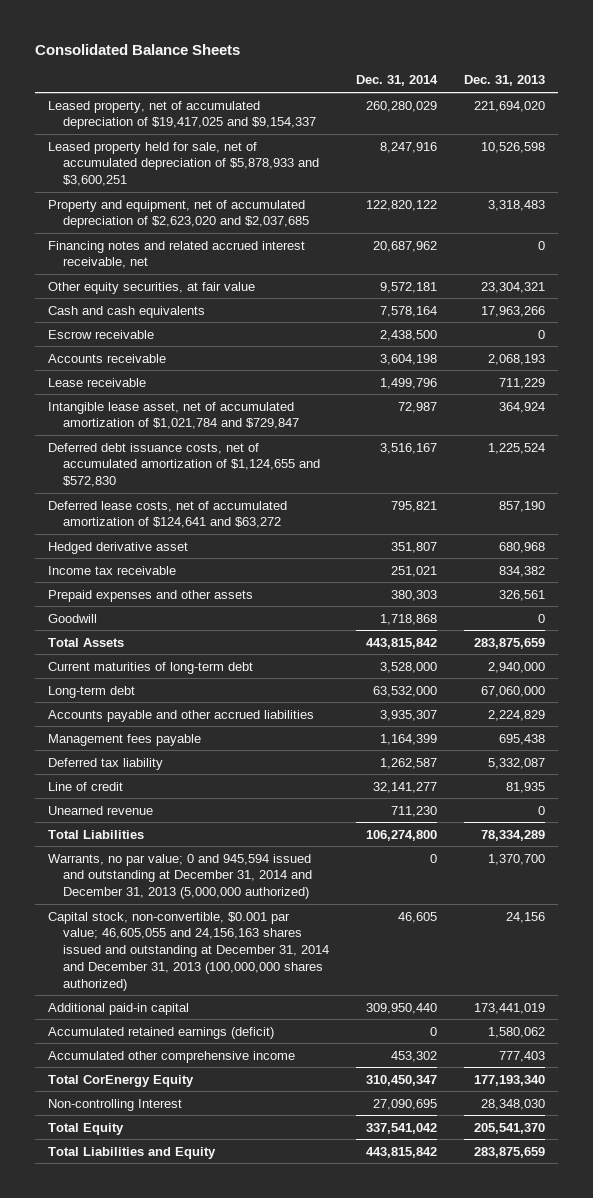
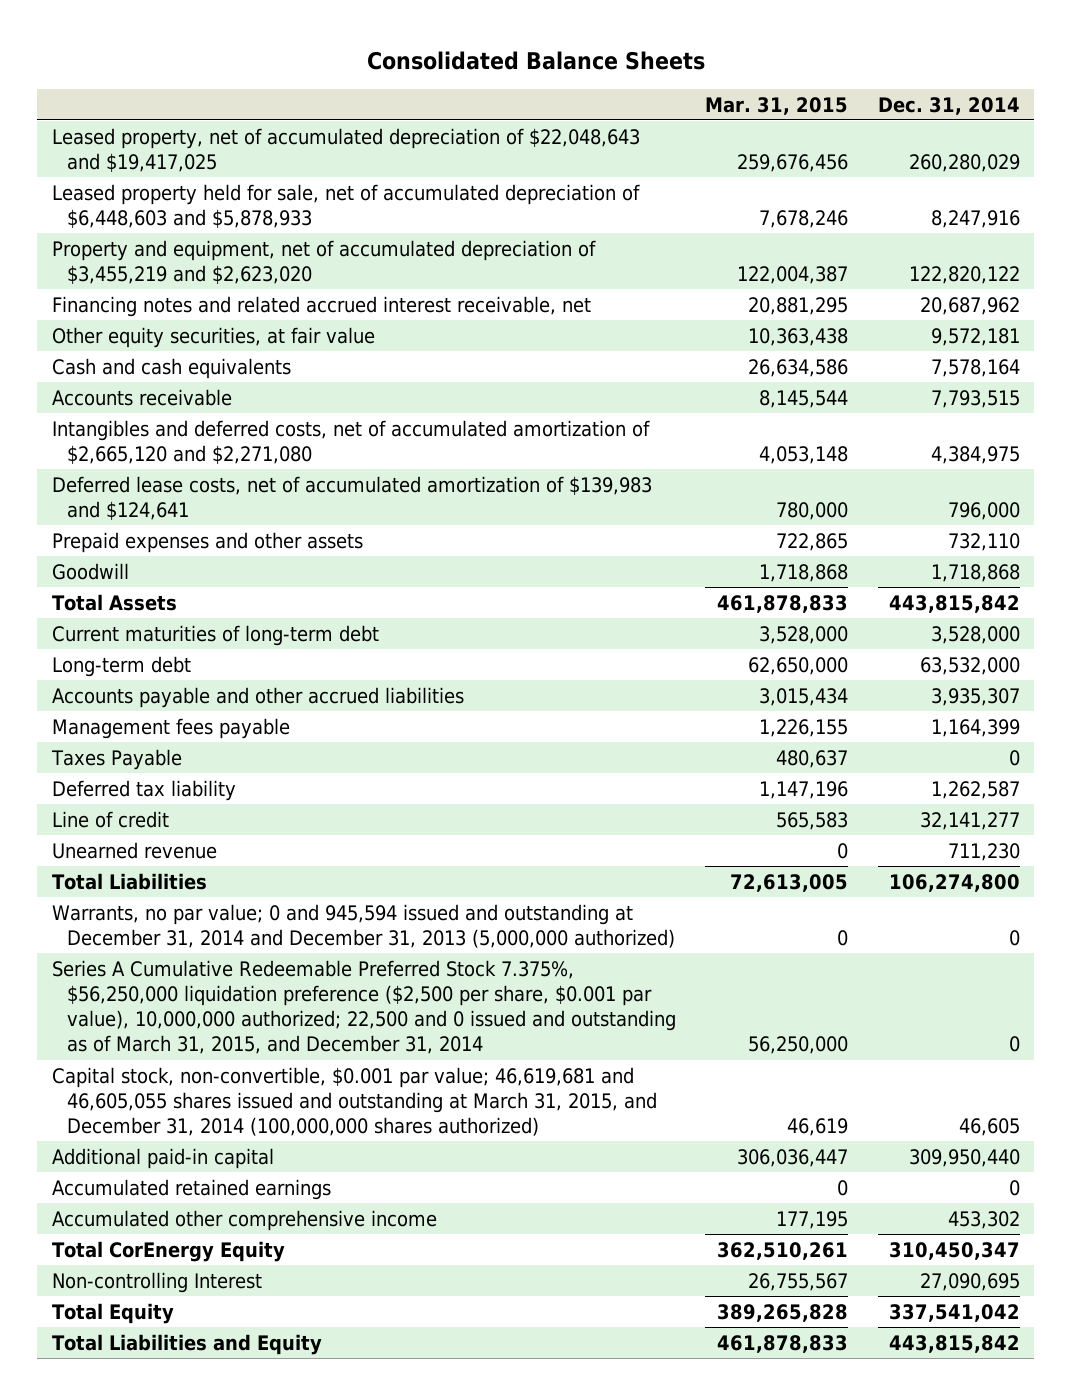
- | Dec. 31, 2014 | Dec. 31, 2013
+ | Mar. 31, 2015 | Dec. 31, 2014
- Leased property, net of accumulated depreciation of $19,417,025 and $9,154,337 | 260,280,029 | 221,694,020
- Leased property held for sale, net of accumulated depreciation of $5,878,933 and $3,600,251 | 8,247,916 | 10,526,598
- Property and equipment, net of accumulated depreciation of $2,623,020 and $2,037,685 | 122,820,122 | 3,318,483
+ Leased property, net of accumulated depreciation of $22,048,643 and $19,417,025 | 259,676,456 | 260,280,029
+ Leased property held for sale, net of accumulated depreciation of $6,448,603 and $5,878,933 | 7,678,246 | 8,247,916
+ Property and equipment, net of accumulated depreciation of $3,455,219 and $2,623,020 | 122,004,387 | 122,820,122
- Escrow receivable | 2,438,500 | 0
- Accounts receivable | 3,604,198 | 2,068,193
- Lease receivable | 1,499,796 | 711,229
- Intangible lease asset, net of accumulated amortization of $1,021,784 and $729,847 | 72,987 | 364,924
- Deferred debt issuance costs, net of accumulated amortization of $1,124,655 and $572,830 | 3,516,167 | 1,225,524
- Deferred lease costs, net of accumulated amortization of $124,641 and $63,272 | 795,821 | 857,190
- Hedged derivative asset | 351,807 | 680,968
- Income tax receivable | 251,021 | 834,382
- Prepaid expenses and other assets | 380,303 | 326,561
+ Accounts receivable | 8,145,544 | 7,793,515
+ Intangibles and deferred costs, net of accumulated amortization of $2,665,120 and $2,271,080 | 4,053,148 | 4,384,975
+ Deferred lease costs, net of accumulated amortization of $139,983 and $124,641 | 780,000 | 796,000
+ Prepaid expenses and other assets | 722,865 | 732,110
+ Taxes Payable | 480,637 | 0
- Capital stock, non-convertible, $0.001 par value; 46,605,055 and 24,156,163 shares issued and outstanding at December 31, 2014 and December 31, 2013 (100,000,000 shares authorized) | 46,605 | 24,156
+ Series A Cumulative Redeemable Preferred Stock 7.375%, $56,250,000 liquidation preference ($2,500 per share, $0.001 par value), 10,000,000 authorized; 22,500 and 0 issued and outstanding as of March 31, 2015, and December 31, 2014 | 56,250,000 | 0
+ Capital stock, non-convertible, $0.001 par value; 46,619,681 and 46,605,055 shares issued and outstanding at March 31, 2015, and December 31, 2014 (100,000,000 shares authorized) | 46,619 | 46,605
- Accumulated retained earnings (deficit) | 0 | 1,580,062
+ Accumulated retained earnings | 0 | 0

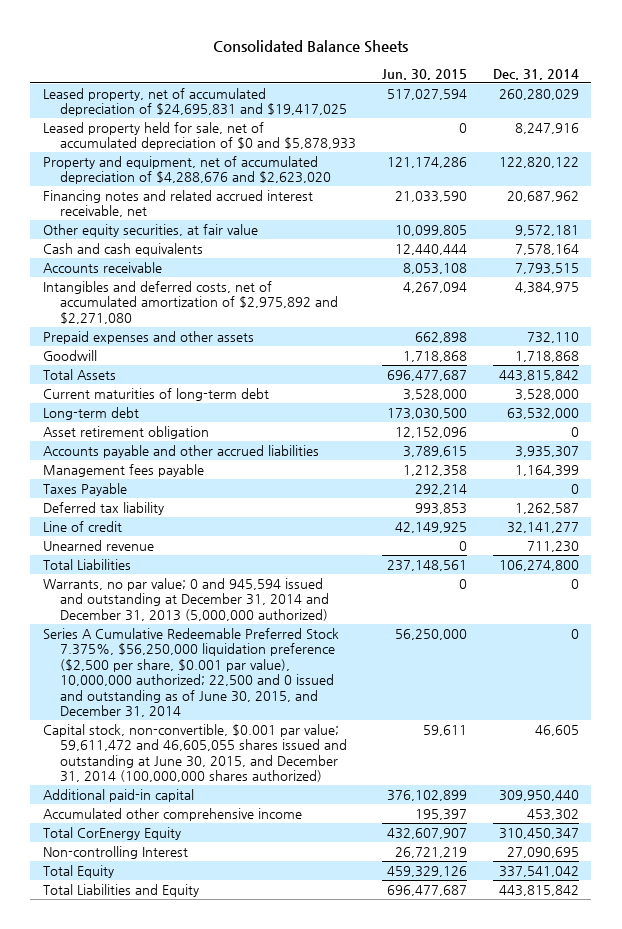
- | Mar. 31, 2015 | Dec. 31, 2014
+ | Jun. 30, 2015 | Dec. 31, 2014
- Leased property, net of accumulated depreciation of $22,048,643 and $19,417,025 | 259,676,456 | 260,280,029
- Leased property held for sale, net of accumulated depreciation of $6,448,603 and $5,878,933 | 7,678,246 | 8,247,916
- Property and equipment, net of accumulated depreciation of $3,455,219 and $2,623,020 | 122,004,387 | 122,820,122
+ Leased property, net of accumulated depreciation of $24,695,831 and $19,417,025 | 517,027,594 | 260,280,029
+ Leased property held for sale, net of accumulated depreciation of $0 and $5,878,933 | 0 | 8,247,916
+ Property and equipment, net of accumulated depreciation of $4,288,676 and $2,623,020 | 121,174,286 | 122,820,122
- Intangibles and deferred costs, net of accumulated amortization of $2,665,120 and $2,271,080 | 4,053,148 | 4,384,975
- Deferred lease costs, net of accumulated amortization of $139,983 and $124,641 | 780,000 | 796,000
+ Intangibles and deferred costs, net of accumulated amortization of $2,975,892 and $2,271,080 | 4,267,094 | 4,384,975
+ Asset retirement obligation | 12,152,096 | 0
- Series A Cumulative Redeemable Preferred Stock 7.375%, $56,250,000 liquidation preference ($2,500 per share, $0.001 par value), 10,000,000 authorized; 22,500 and 0 issued and outstanding as of March 31, 2015, and December 31, 2014 | 56,250,000 | 0
- Capital stock, non-convertible, $0.001 par value; 46,619,681 and 46,605,055 shares issued and outstanding at March 31, 2015, and December 31, 2014 (100,000,000 shares authorized) | 46,619 | 46,605
+ Series A Cumulative Redeemable Preferred Stock 7.375%, $56,250,000 liquidation preference ($2,500 per share, $0.001 par value), 10,000,000 authorized; 22,500 and 0 issued and outstanding as of June 30, 2015, and December 31, 2014 | 56,250,000 | 0
+ Capital stock, non-convertible, $0.001 par value; 59,611,472 and 46,605,055 shares issued and outstanding at June 30, 2015, and December 31, 2014 (100,000,000 shares authorized) | 59,611 | 46,605
- Accumulated retained earnings | 0 | 0

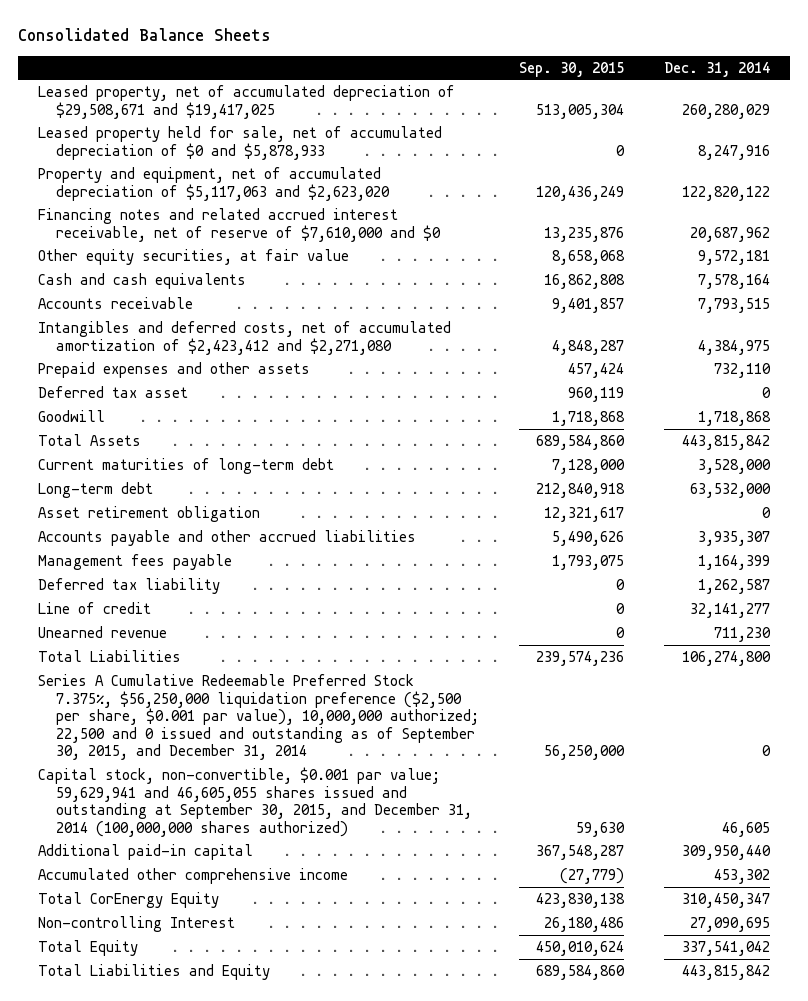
- | Jun. 30, 2015 | Dec. 31, 2014
+ | Sep. 30, 2015 | Dec. 31, 2014
- Leased property, net of accumulated depreciation of $24,695,831 and $19,417,025 | 517,027,594 | 260,280,029
+ Leased property, net of accumulated depreciation of $29,508,671 and $19,417,025 | 513,005,304 | 260,280,029
- Property and equipment, net of accumulated depreciation of $4,288,676 and $2,623,020 | 121,174,286 | 122,820,122
- Financing notes and related accrued interest receivable, net | 21,033,590 | 20,687,962
+ Property and equipment, net of accumulated depreciation of $5,117,063 and $2,623,020 | 120,436,249 | 122,820,122
+ Financing notes and related accrued interest receivable, net of reserve of $7,610,000 and $0 | 13,235,876 | 20,687,962
- Intangibles and deferred costs, net of accumulated amortization of $2,975,892 and $2,271,080 | 4,267,094 | 4,384,975
+ Intangibles and deferred costs, net of accumulated amortization of $2,423,412 and $2,271,080 | 4,848,287 | 4,384,975
+ Deferred tax asset | 960,119 | 0
- Taxes Payable | 292,214 | 0
- Warrants, no par value; 0 and 945,594 issued and outstanding at December 31, 2014 and December 31, 2013 (5,000,000 authorized) | 0 | 0
- Series A Cumulative Redeemable Preferred Stock 7.375%, $56,250,000 liquidation preference ($2,500 per share, $0.001 par value), 10,000,000 authorized; 22,500 and 0 issued and outstanding as of June 30, 2015, and December 31, 2014 | 56,250,000 | 0
- Capital stock, non-convertible, $0.001 par value; 59,611,472 and 46,605,055 shares issued and outstanding at June 30, 2015, and December 31, 2014 (100,000,000 shares authorized) | 59,611 | 46,605
+ Series A Cumulative Redeemable Preferred Stock 7.375%, $56,250,000 liquidation preference ($2,500 per share, $0.001 par value), 10,000,000 authorized; 22,500 and 0 issued and outstanding as of September 30, 2015, and December 31, 2014 | 56,250,000 | 0
+ Capital stock, non-convertible, $0.001 par value; 59,629,941 and 46,605,055 shares issued and outstanding at September 30, 2015, and December 31, 2014 (100,000,000 shares authorized) | 59,630 | 46,605

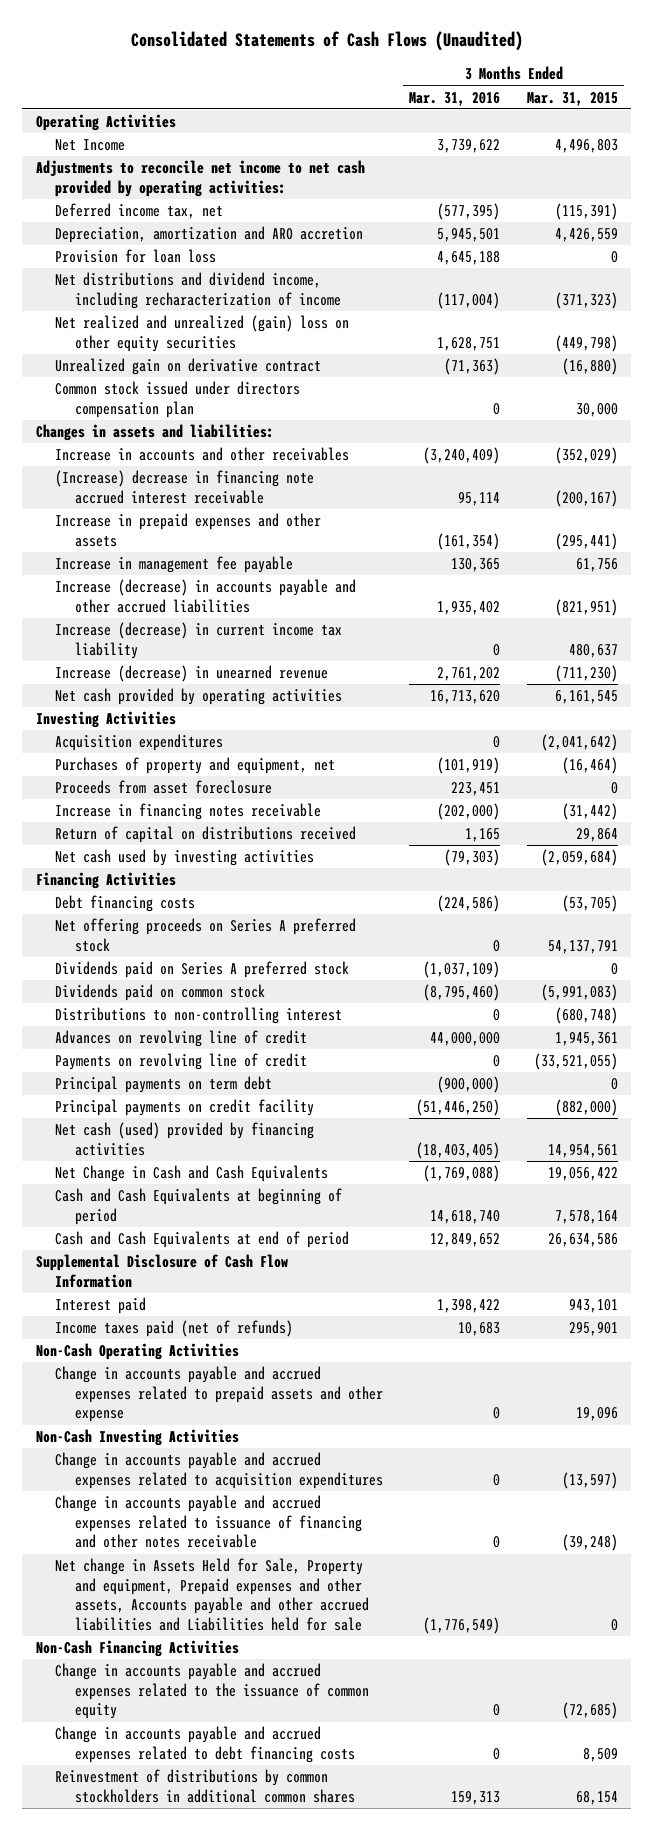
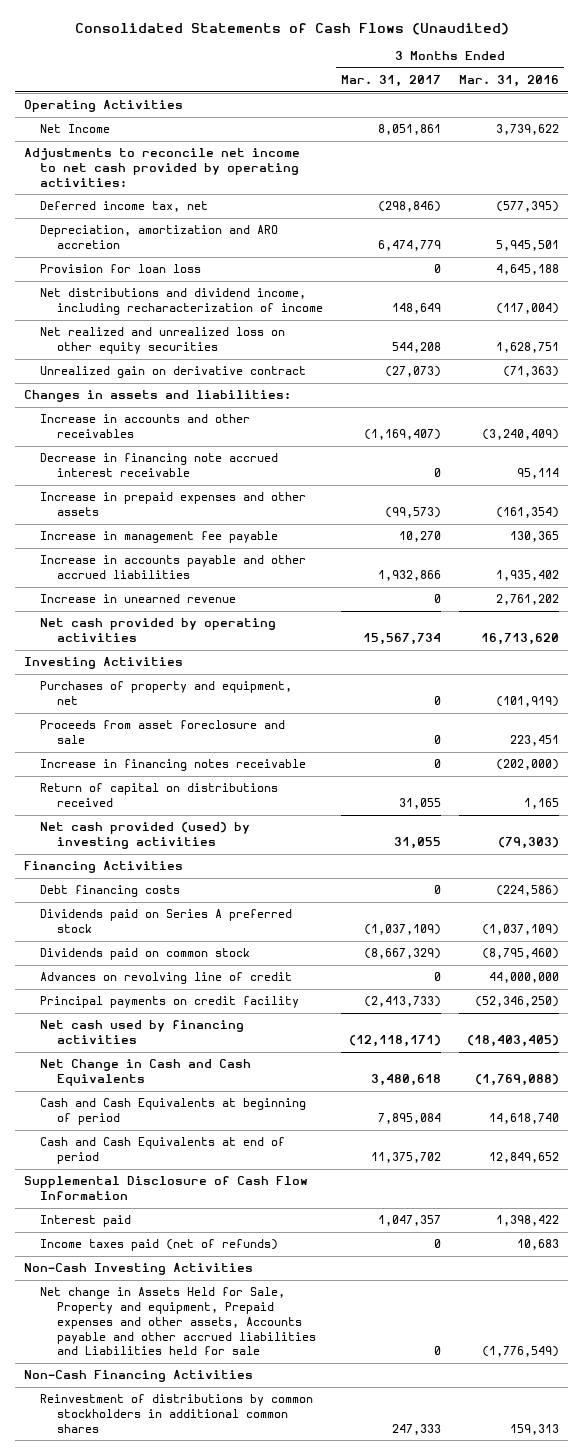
- | 3 Months Ended Mar. 31, 2016 | 3 Months Ended Mar. 31, 2015
+ | 3 Months Ended Mar. 31, 2017 | 3 Months Ended Mar. 31, 2016
- Net realized and unrealized (gain) loss on other equity securities | 1,628,751 | (449,798)
+ Net realized and unrealized loss on other equity securities | 544,208 | 1,628,751
- Common stock issued under directors compensation plan | 0 | 30,000
- (Increase) decrease in financing note accrued interest receivable | 95,114 | (200,167)
+ Decrease in financing note accrued interest receivable | 0 | 95,114
- Increase (decrease) in accounts payable and other accrued liabilities | 1,935,402 | (821,951)
- Increase (decrease) in current income tax liability | 0 | 480,637
- Increase (decrease) in unearned revenue | 2,761,202 | (711,230)
+ Increase in accounts payable and other accrued liabilities | 1,932,866 | 1,935,402
+ Increase in unearned revenue | 0 | 2,761,202
- Acquisition expenditures | 0 | (2,041,642)
- Proceeds from asset foreclosure | 223,451 | 0
+ Proceeds from asset foreclosure and sale | 0 | 223,451
- Net cash used by investing activities | (79,303) | (2,059,684)
+ Net cash provided (used) by investing activities | 31,055 | (79,303)
- Net offering proceeds on Series A preferred stock | 0 | 54,137,791
- Distributions to non-controlling interest | 0 | (680,748)
- Payments on revolving line of credit | 0 | (33,521,055)
- Principal payments on term debt | (900,000) | 0
- Principal payments on credit facility | (51,446,250) | (882,000)
- Net cash (used) provided by financing activities | (18,403,405) | 14,954,561
+ Principal payments on credit facility | (2,413,733) | (52,346,250)
+ Net cash used by financing activities | (12,118,171) | (18,403,405)
- Non-Cash Operating Activities
- Change in accounts payable and accrued expenses related to prepaid assets and other expense | 0 | 19,096
- Change in accounts payable and accrued expenses related to acquisition expenditures | 0 | (13,597)
- Change in accounts payable and accrued expenses related to issuance of financing and other notes receivable | 0 | (39,248)
- Change in accounts payable and accrued expenses related to the issuance of common equity | 0 | (72,685)
- Change in accounts payable and accrued expenses related to debt financing costs | 0 | 8,509

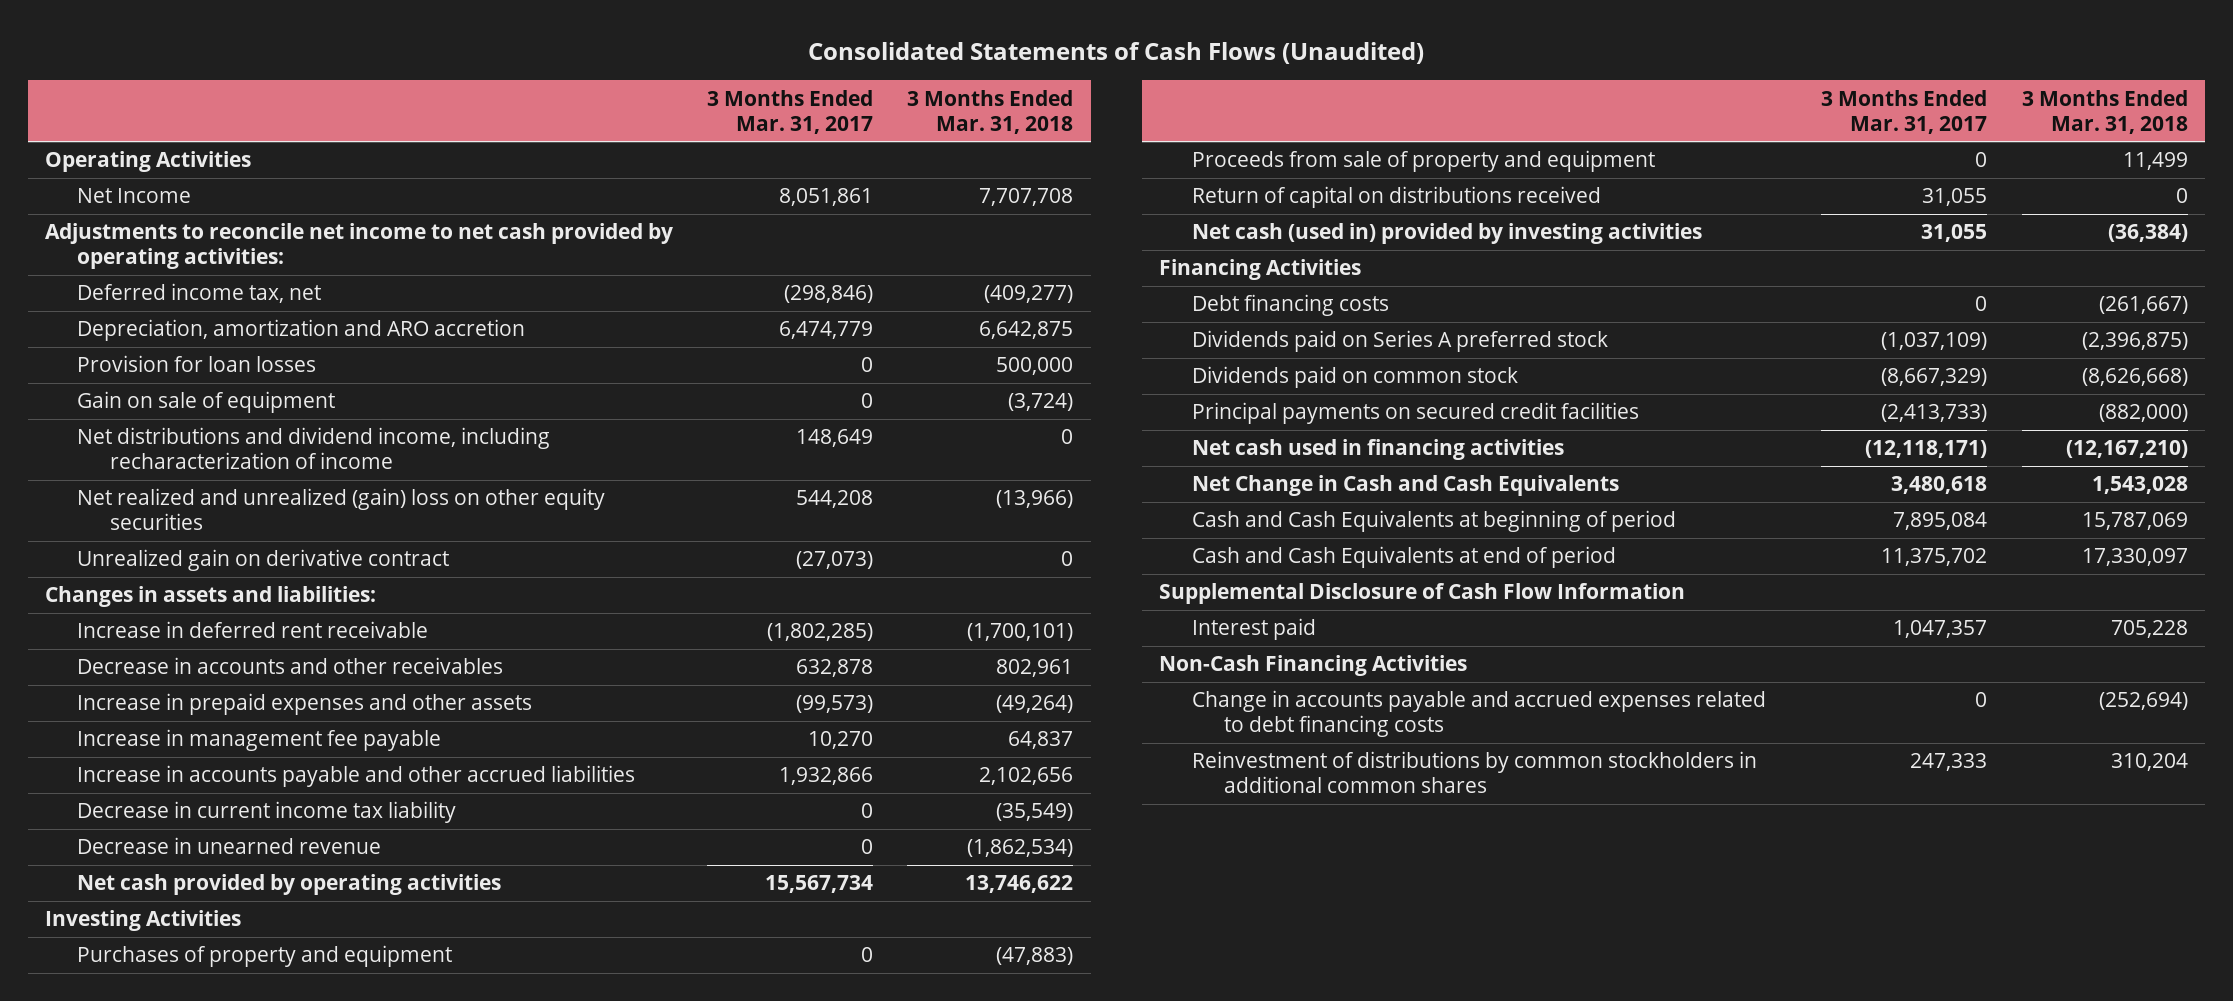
- | 3 Months Ended Mar. 31, 2017 | 3 Months Ended Mar. 31, 2016
+ | 3 Months Ended Mar. 31, 2017 | 3 Months Ended Mar. 31, 2018
- Provision for loan loss | 0 | 4,645,188
+ Provision for loan losses | 0 | 500,000
+ Gain on sale of equipment | 0 | (3,724)
- Net realized and unrealized loss on other equity securities | 544,208 | 1,628,751
+ Net realized and unrealized (gain) loss on other equity securities | 544,208 | (13,966)
- Increase in accounts and other receivables | (1,169,407) | (3,240,409)
- Decrease in financing note accrued interest receivable | 0 | 95,114
+ Increase in deferred rent receivable | (1,802,285) | (1,700,101)
+ Decrease in accounts and other receivables | 632,878 | 802,961
- Increase in unearned revenue | 0 | 2,761,202
+ Decrease in current income tax liability | 0 | (35,549)
+ Decrease in unearned revenue | 0 | (1,862,534)
- Purchases of property and equipment, net | 0 | (101,919)
- Proceeds from asset foreclosure and sale | 0 | 223,451
- Increase in financing notes receivable | 0 | (202,000)
+ Purchases of property and equipment | 0 | (47,883)
+ Proceeds from sale of property and equipment | 0 | 11,499
- Net cash provided (used) by investing activities | 31,055 | (79,303)
+ Net cash (used in) provided by investing activities | 31,055 | (36,384)
- Advances on revolving line of credit | 0 | 44,000,000
- Principal payments on credit facility | (2,413,733) | (52,346,250)
- Net cash used by financing activities | (12,118,171) | (18,403,405)
+ Principal payments on secured credit facilities | (2,413,733) | (882,000)
+ Net cash used in financing activities | (12,118,171) | (12,167,210)
- Income taxes paid (net of refunds) | 0 | 10,683
- Non-Cash Investing Activities
- Net change in Assets Held for Sale, Property and equipment, Prepaid expenses and other assets, Accounts payable and other accrued liabilities and Liabilities held for sale | 0 | (1,776,549)
+ Change in accounts payable and accrued expenses related to debt financing costs | 0 | (252,694)

